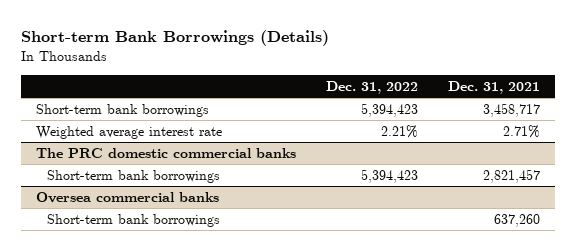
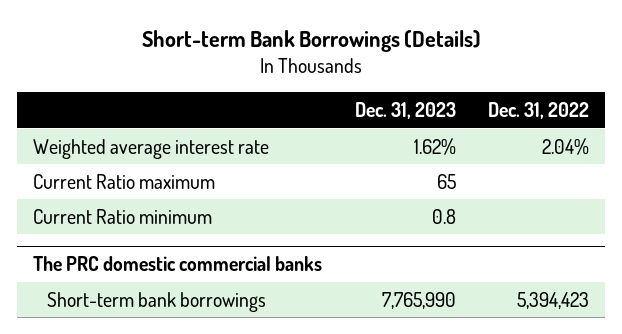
- | Dec. 31, 2022 | Dec. 31, 2021
+ | Dec. 31, 2023 | Dec. 31, 2022
- Short-term bank borrowings | 5,394,423 | 3,458,717
- Weighted average interest rate | 2.21% | 2.71%
+ Weighted average interest rate | 1.62% | 2.04%
+ Current Ratio maximum | 65 |
+ Current Ratio minimum | 0.8 |
- Oversea commercial banks
- Short-term bank borrowings | | 637,260

